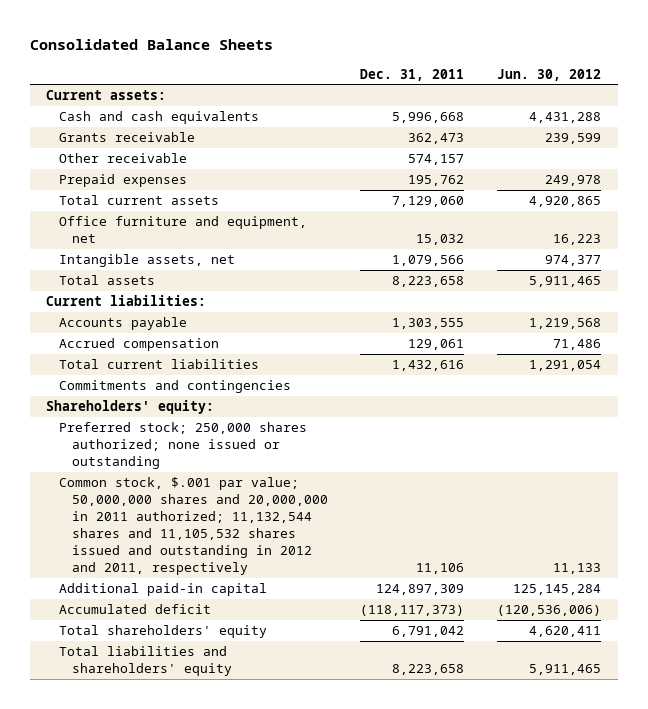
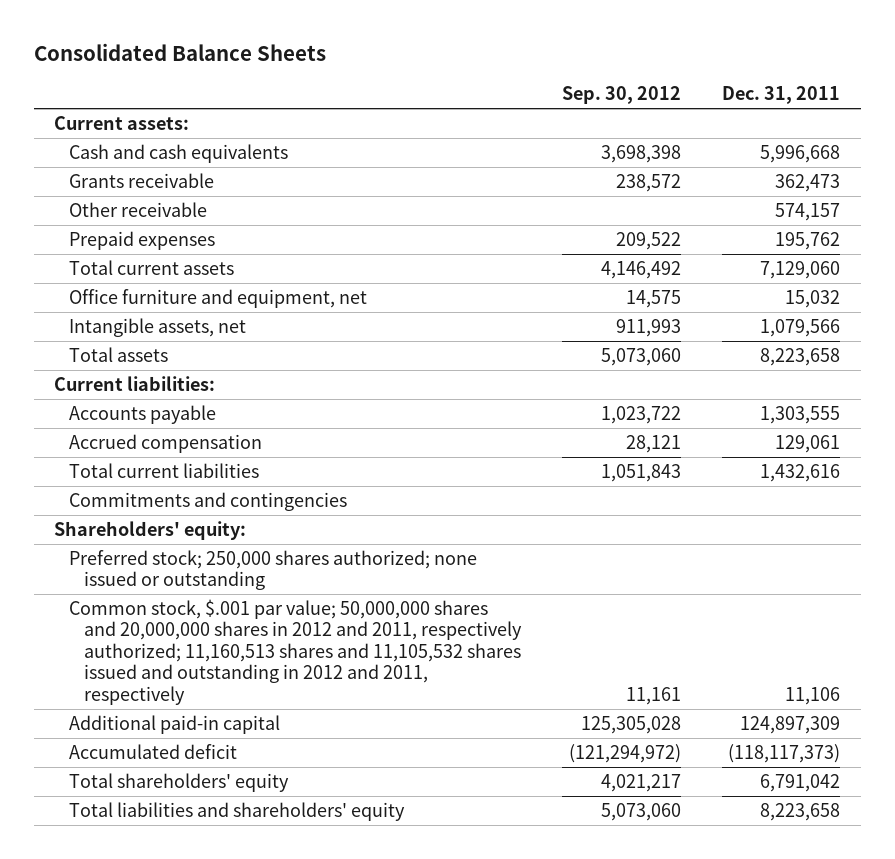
- | Dec. 31, 2011 | Jun. 30, 2012
+ | Sep. 30, 2012 | Dec. 31, 2011
- Common stock, $.001 par value; 50,000,000 shares and 20,000,000 in 2011 authorized; 11,132,544 shares and 11,105,532 shares issued and outstanding in 2012 and 2011, respectively | 11,106 | 11,133
+ Common stock, $.001 par value; 50,000,000 shares and 20,000,000 shares in 2012 and 2011, respectively authorized; 11,160,513 shares and 11,105,532 shares issued and outstanding in 2012 and 2011, respectively | 11,161 | 11,106

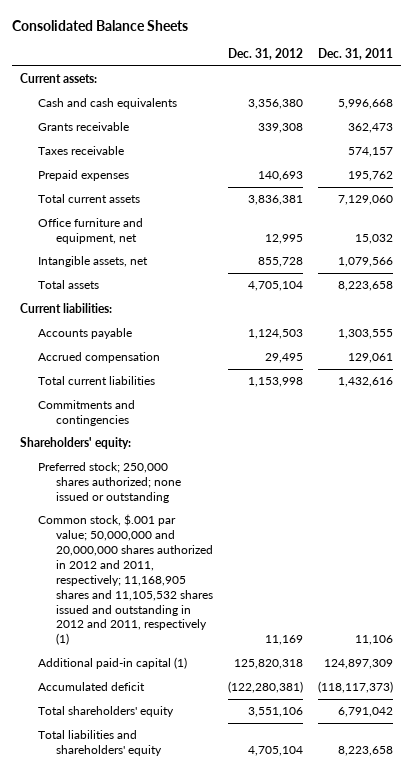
- | Sep. 30, 2012 | Dec. 31, 2011
+ | Dec. 31, 2012 | Dec. 31, 2011
- Other receivable | | 574,157
+ Taxes receivable | | 574,157
- Common stock, $.001 par value; 50,000,000 shares and 20,000,000 shares in 2012 and 2011, respectively authorized; 11,160,513 shares and 11,105,532 shares issued and outstanding in 2012 and 2011, respectively | 11,161 | 11,106
- Additional paid-in capital | 125,305,028 | 124,897,309
+ Common stock, $.001 par value; 50,000,000 and 20,000,000 shares authorized in 2012 and 2011, respectively; 11,168,905 shares and 11,105,532 shares issued and outstanding in 2012 and 2011, respectively (1) | 11,169 | 11,106
+ Additional paid-in capital (1) | 125,820,318 | 124,897,309

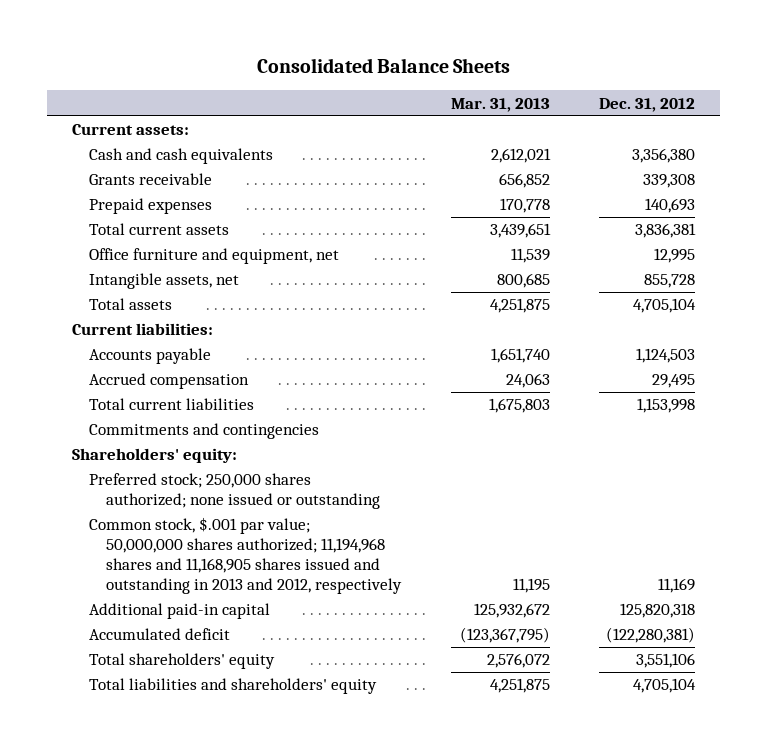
- | Dec. 31, 2012 | Dec. 31, 2011
+ | Mar. 31, 2013 | Dec. 31, 2012
- Taxes receivable | | 574,157
- Common stock, $.001 par value; 50,000,000 and 20,000,000 shares authorized in 2012 and 2011, respectively; 11,168,905 shares and 11,105,532 shares issued and outstanding in 2012 and 2011, respectively (1) | 11,169 | 11,106
- Additional paid-in capital (1) | 125,820,318 | 124,897,309
+ Common stock, $.001 par value; 50,000,000 shares authorized; 11,194,968 shares and 11,168,905 shares issued and outstanding in 2013 and 2012, respectively | 11,195 | 11,169
+ Additional paid-in capital | 125,932,672 | 125,820,318

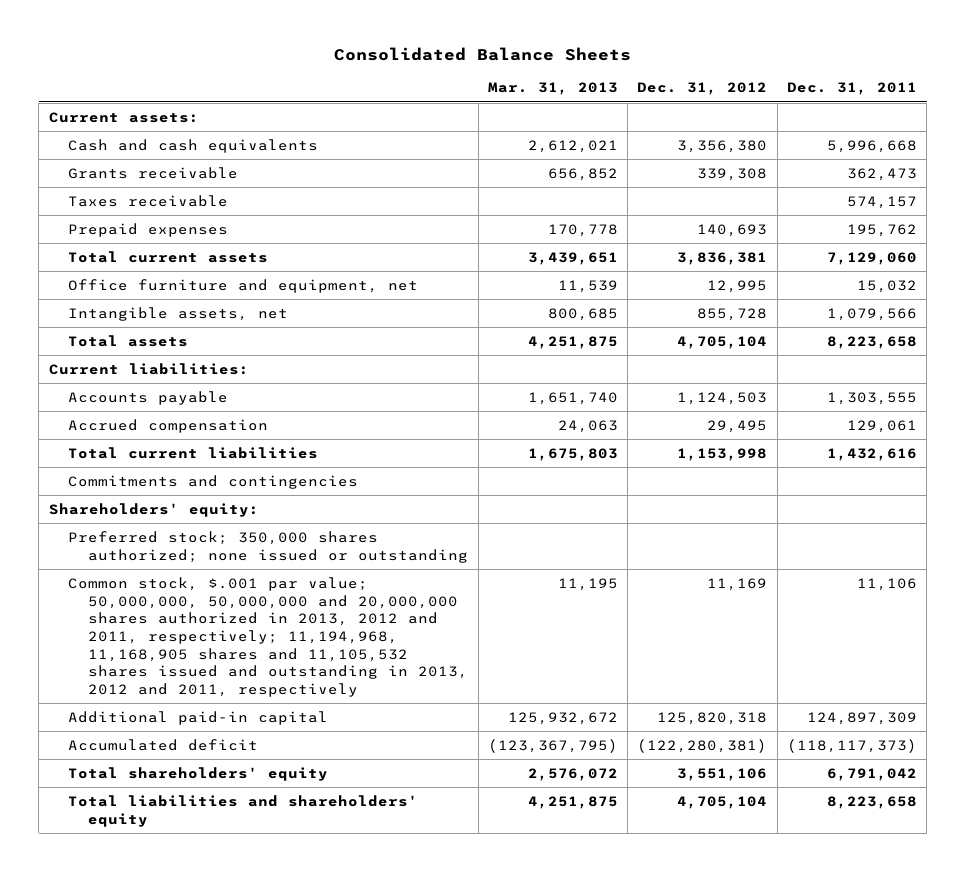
- | Mar. 31, 2013 | Dec. 31, 2012
+ | Mar. 31, 2013 | Dec. 31, 2012 | Dec. 31, 2011
+ Taxes receivable | | | 574,157
- Preferred stock; 250,000 shares authorized; none issued or outstanding
- Common stock, $.001 par value; 50,000,000 shares authorized; 11,194,968 shares and 11,168,905 shares issued and outstanding in 2013 and 2012, respectively | 11,195 | 11,169
+ Preferred stock; 350,000 shares authorized; none issued or outstanding
+ Common stock, $.001 par value; 50,000,000, 50,000,000 and 20,000,000 shares authorized in 2013, 2012 and 2011, respectively; 11,194,968, 11,168,905 shares and 11,105,532 shares issued and outstanding in 2013, 2012 and 2011, respectively | 11,195 | 11,169 | 11,106

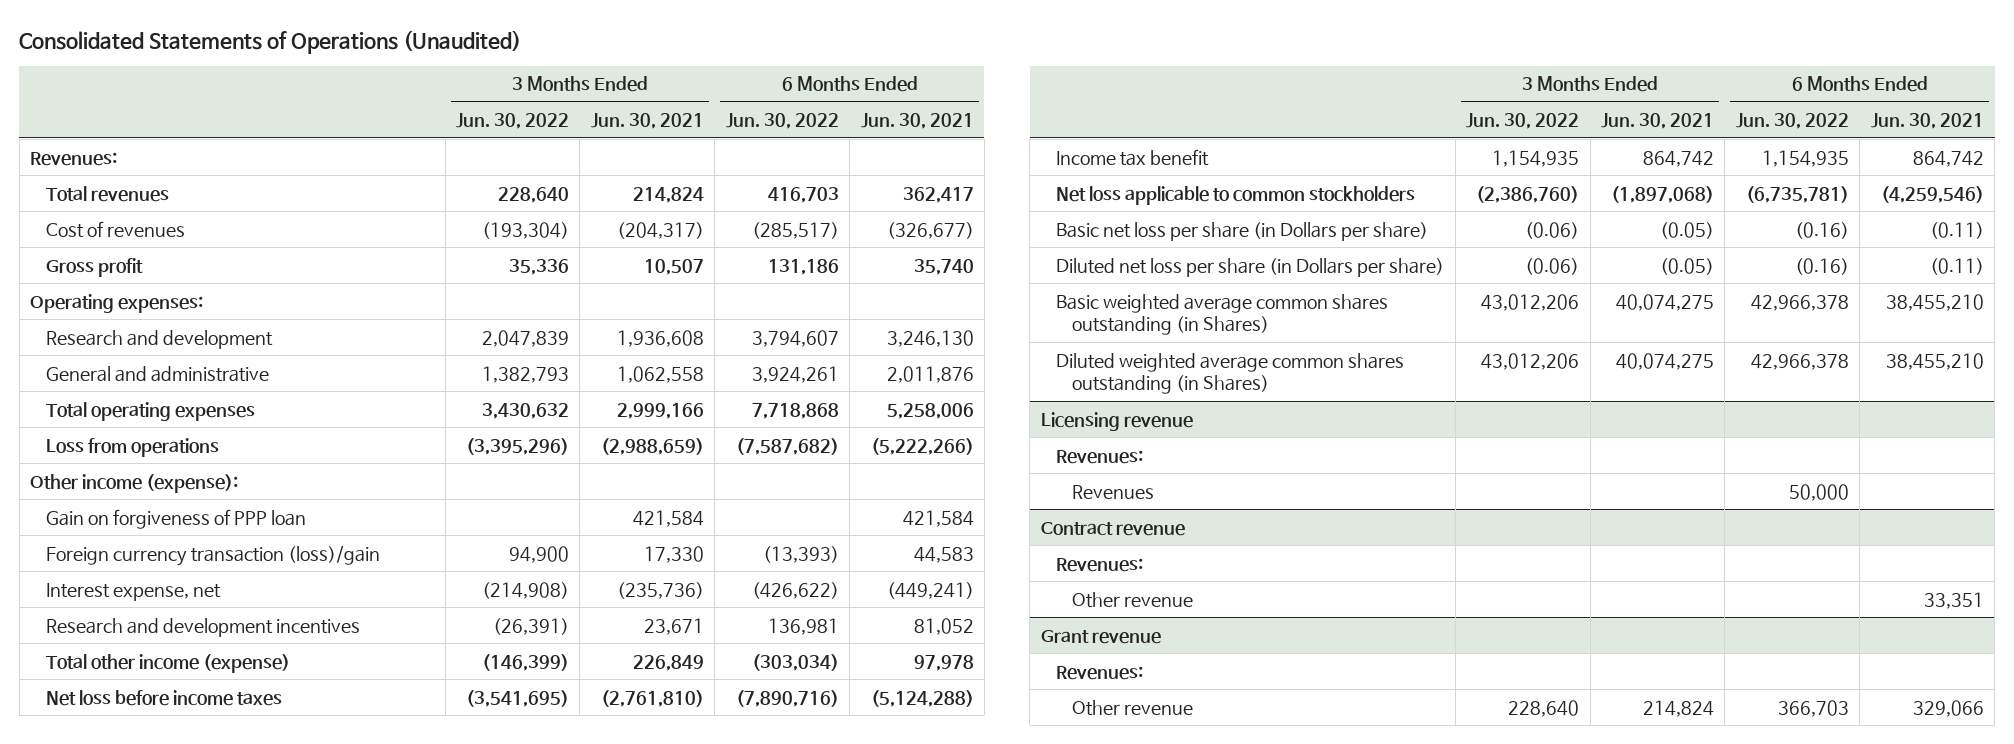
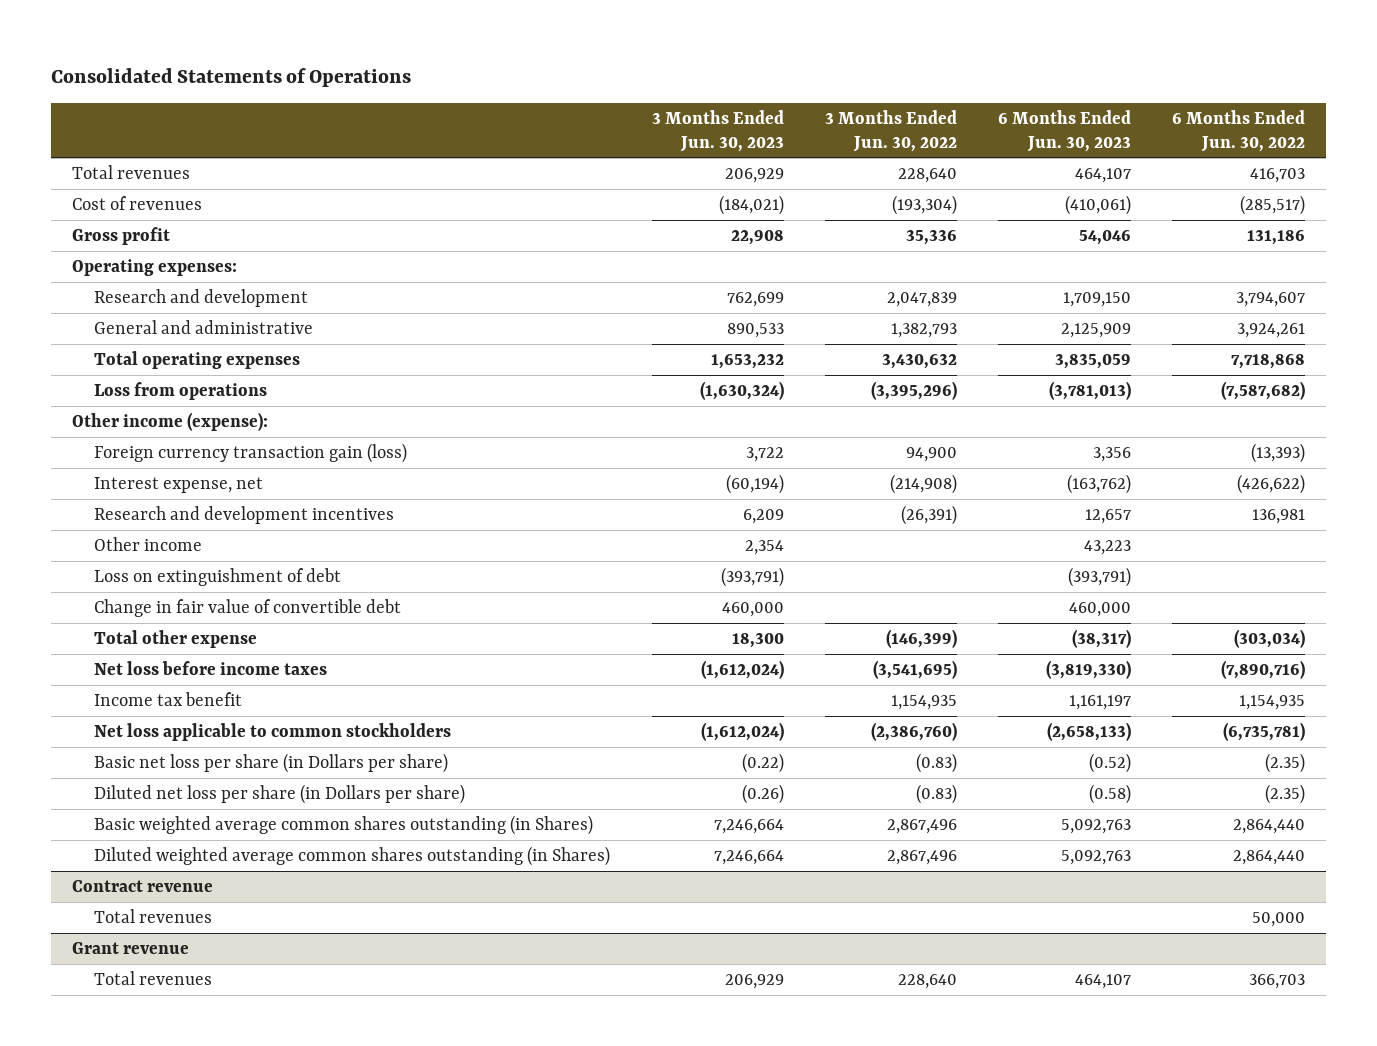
- Consolidated Statements of Operations (Unaudited)
+ Consolidated Statements of Operations
- | 3 Months Ended Jun. 30, 2022 | 3 Months Ended Jun. 30, 2021 | 6 Months Ended Jun. 30, 2022 | 6 Months Ended Jun. 30, 2021
+ | 3 Months Ended Jun. 30, 2023 | 3 Months Ended Jun. 30, 2022 | 6 Months Ended Jun. 30, 2023 | 6 Months Ended Jun. 30, 2022
- Revenues:
- Gain on forgiveness of PPP loan | | 421,584 | | 421,584
- Foreign currency transaction (loss)/gain | 94,900 | 17,330 | (13,393) | 44,583
+ Foreign currency transaction gain (loss) | 3,722 | 94,900 | 3,356 | (13,393)
- Total other income (expense) | (146,399) | 226,849 | (303,034) | 97,978
+ Other income | 2,354 | | 43,223 |
+ Loss on extinguishment of debt | (393,791) | | (393,791) |
+ Change in fair value of convertible debt | 460,000 | | 460,000 |
+ Total other expense | 18,300 | (146,399) | (38,317) | (303,034)
- Basic net loss per share (in Dollars per share) | (0.06) | (0.05) | (0.16) | (0.11)
- Diluted net loss per share (in Dollars per share) | (0.06) | (0.05) | (0.16) | (0.11)
- Basic weighted average common shares outstanding (in Shares) | 43,012,206 | 40,074,275 | 42,966,378 | 38,455,210
- Diluted weighted average common shares outstanding (in Shares) | 43,012,206 | 40,074,275 | 42,966,378 | 38,455,210
- Licensing revenue
- Revenues:
- Revenues | | | 50,000 |
+ Basic net loss per share (in Dollars per share) | (0.22) | (0.83) | (0.52) | (2.35)
+ Diluted net loss per share (in Dollars per share) | (0.26) | (0.83) | (0.58) | (2.35)
+ Basic weighted average common shares outstanding (in Shares) | 7,246,664 | 2,867,496 | 5,092,763 | 2,864,440
+ Diluted weighted average common shares outstanding (in Shares) | 7,246,664 | 2,867,496 | 5,092,763 | 2,864,440
@ Contract revenue
- Revenues:
- Other revenue | | | | 33,351
+ Total revenues | | | | 50,000
@ Grant revenue
- Revenues:
- Other revenue | 228,640 | 214,824 | 366,703 | 329,066
+ Total revenues | 206,929 | 228,640 | 464,107 | 366,703

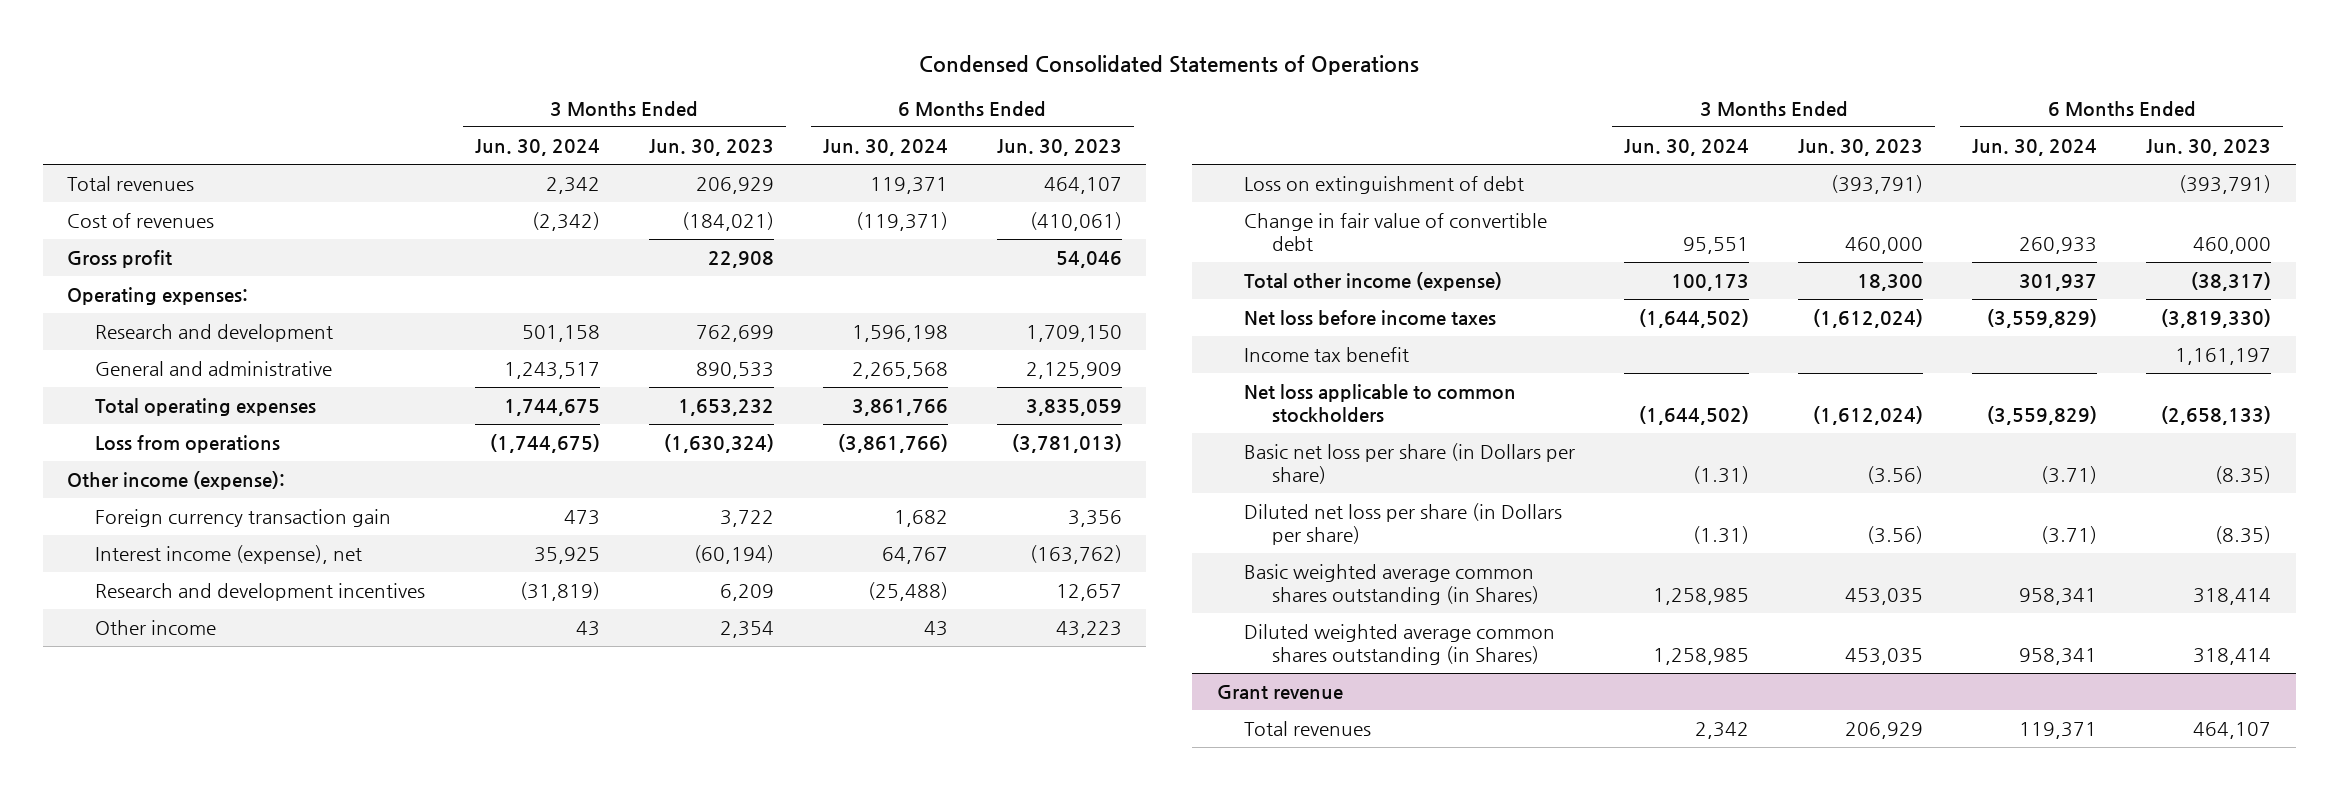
- Consolidated Statements of Operations
+ Condensed Consolidated Statements of Operations
- | 3 Months Ended Jun. 30, 2023 | 3 Months Ended Jun. 30, 2022 | 6 Months Ended Jun. 30, 2023 | 6 Months Ended Jun. 30, 2022
+ | 3 Months Ended Jun. 30, 2024 | 3 Months Ended Jun. 30, 2023 | 6 Months Ended Jun. 30, 2024 | 6 Months Ended Jun. 30, 2023
- Foreign currency transaction gain (loss) | 3,722 | 94,900 | 3,356 | (13,393)
- Interest expense, net | (60,194) | (214,908) | (163,762) | (426,622)
+ Foreign currency transaction gain | 473 | 3,722 | 1,682 | 3,356
+ Interest income (expense), net | 35,925 | (60,194) | 64,767 | (163,762)
- Total other expense | 18,300 | (146,399) | (38,317) | (303,034)
+ Total other income (expense) | 100,173 | 18,300 | 301,937 | (38,317)
- Basic net loss per share (in Dollars per share) | (0.22) | (0.83) | (0.52) | (2.35)
- Diluted net loss per share (in Dollars per share) | (0.26) | (0.83) | (0.58) | (2.35)
- Basic weighted average common shares outstanding (in Shares) | 7,246,664 | 2,867,496 | 5,092,763 | 2,864,440
- Diluted weighted average common shares outstanding (in Shares) | 7,246,664 | 2,867,496 | 5,092,763 | 2,864,440
- Contract revenue
- Total revenues | | | | 50,000
+ Basic net loss per share (in Dollars per share) | (1.31) | (3.56) | (3.71) | (8.35)
+ Diluted net loss per share (in Dollars per share) | (1.31) | (3.56) | (3.71) | (8.35)
+ Basic weighted average common shares outstanding (in Shares) | 1,258,985 | 453,035 | 958,341 | 318,414
+ Diluted weighted average common shares outstanding (in Shares) | 1,258,985 | 453,035 | 958,341 | 318,414

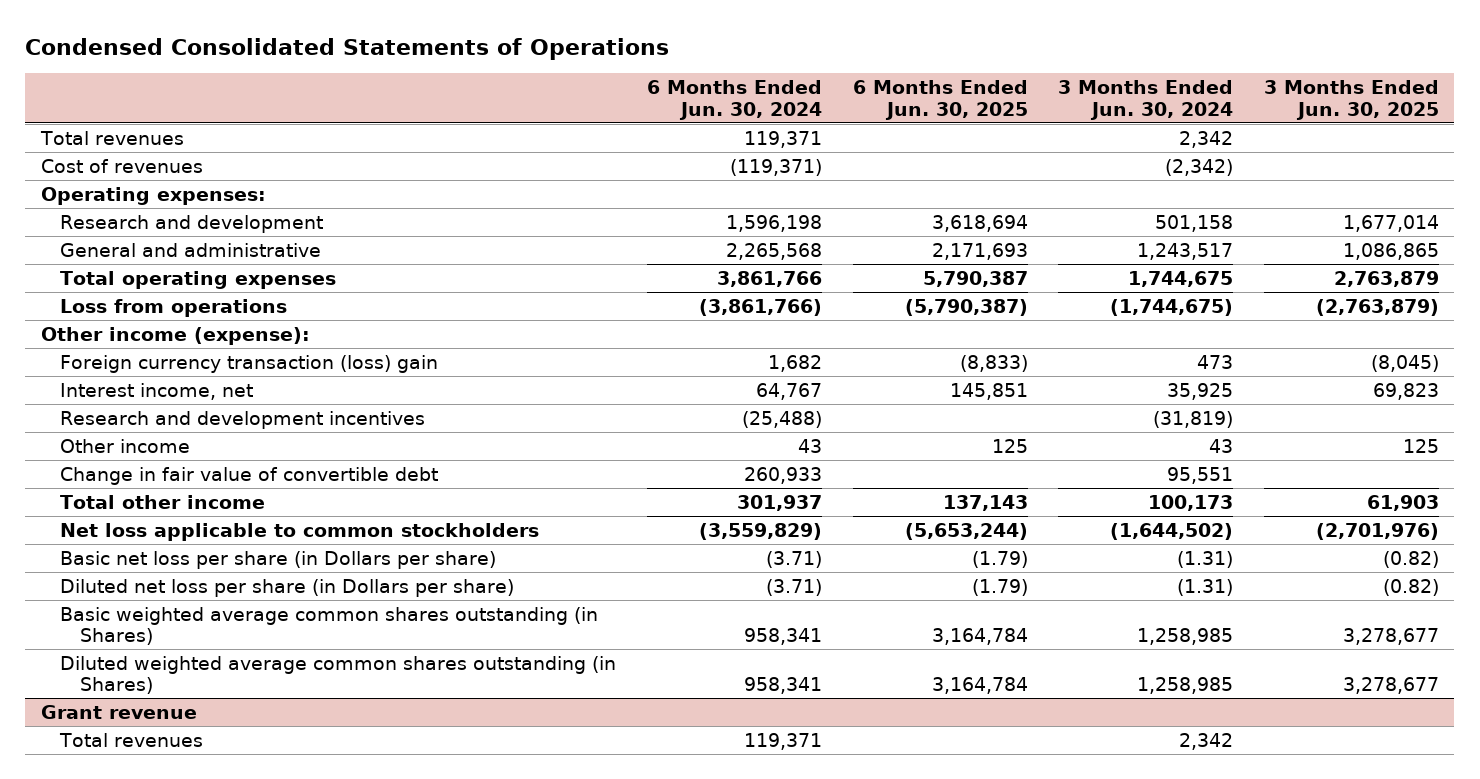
- | 3 Months Ended Jun. 30, 2024 | 3 Months Ended Jun. 30, 2023 | 6 Months Ended Jun. 30, 2024 | 6 Months Ended Jun. 30, 2023
+ | 6 Months Ended Jun. 30, 2024 | 6 Months Ended Jun. 30, 2025 | 3 Months Ended Jun. 30, 2024 | 3 Months Ended Jun. 30, 2025
- Gross profit | | 22,908 | | 54,046
- Foreign currency transaction gain | 473 | 3,722 | 1,682 | 3,356
- Interest income (expense), net | 35,925 | (60,194) | 64,767 | (163,762)
+ Foreign currency transaction (loss) gain | 1,682 | (8,833) | 473 | (8,045)
+ Interest income, net | 64,767 | 145,851 | 35,925 | 69,823
- Loss on extinguishment of debt | | (393,791) | | (393,791)
- Total other income (expense) | 100,173 | 18,300 | 301,937 | (38,317)
- Net loss before income taxes | (1,644,502) | (1,612,024) | (3,559,829) | (3,819,330)
- Income tax benefit | | | | 1,161,197
+ Total other income | 301,937 | 137,143 | 100,173 | 61,903

